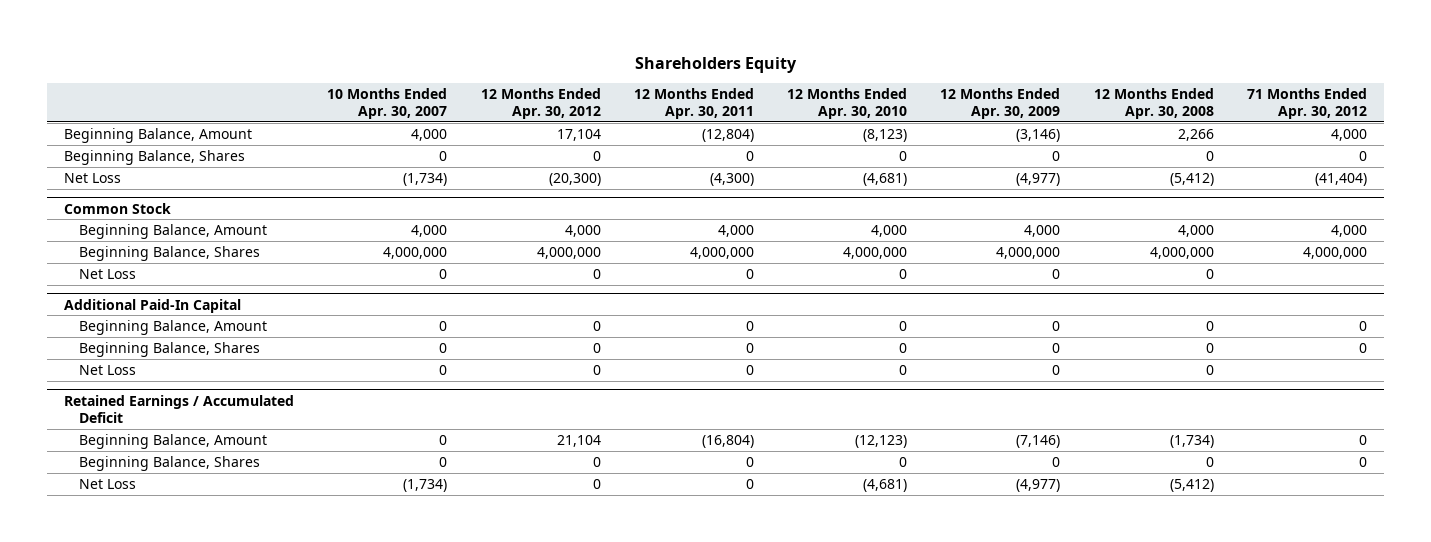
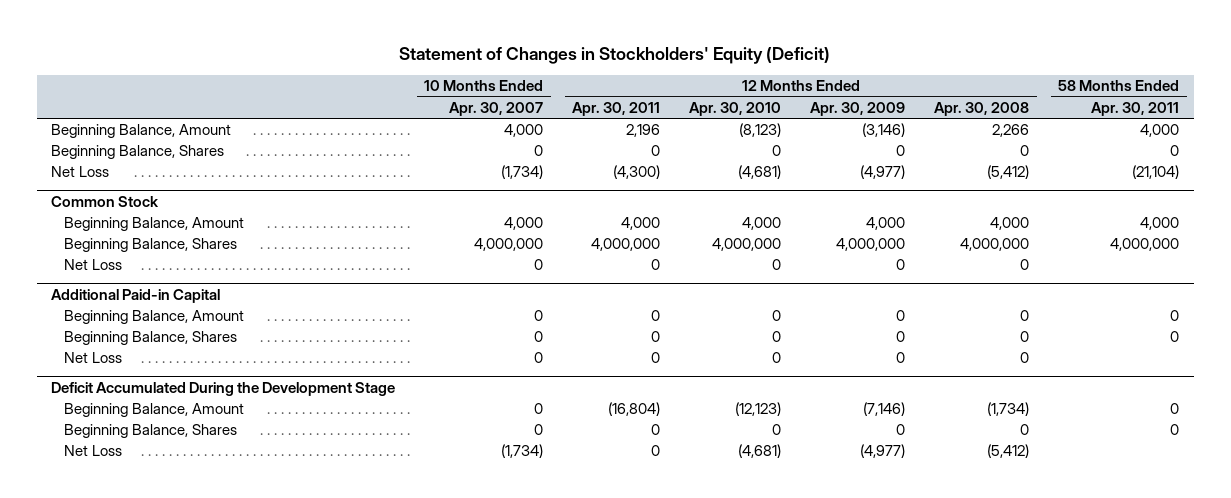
- Shareholders Equity
+ Statement of Changes in Stockholders' Equity (Deficit)
- | 10 Months Ended Apr. 30, 2007 | 12 Months Ended Apr. 30, 2012 | 12 Months Ended Apr. 30, 2011 | 12 Months Ended Apr. 30, 2010 | 12 Months Ended Apr. 30, 2009 | 12 Months Ended Apr. 30, 2008 | 71 Months Ended Apr. 30, 2012
+ | 10 Months Ended Apr. 30, 2007 | 12 Months Ended Apr. 30, 2011 | 12 Months Ended Apr. 30, 2010 | 12 Months Ended Apr. 30, 2009 | 12 Months Ended Apr. 30, 2008 | 58 Months Ended Apr. 30, 2011
- Beginning Balance, Amount | 4,000 | 17,104 | (12,804) | (8,123) | (3,146) | 2,266 | 4,000
+ Beginning Balance, Amount | 4,000 | 2,196 | (8,123) | (3,146) | 2,266 | 4,000
- Additional Paid-In Capital
+ Additional Paid-in Capital
- Retained Earnings / Accumulated Deficit
+ Deficit Accumulated During the Development Stage

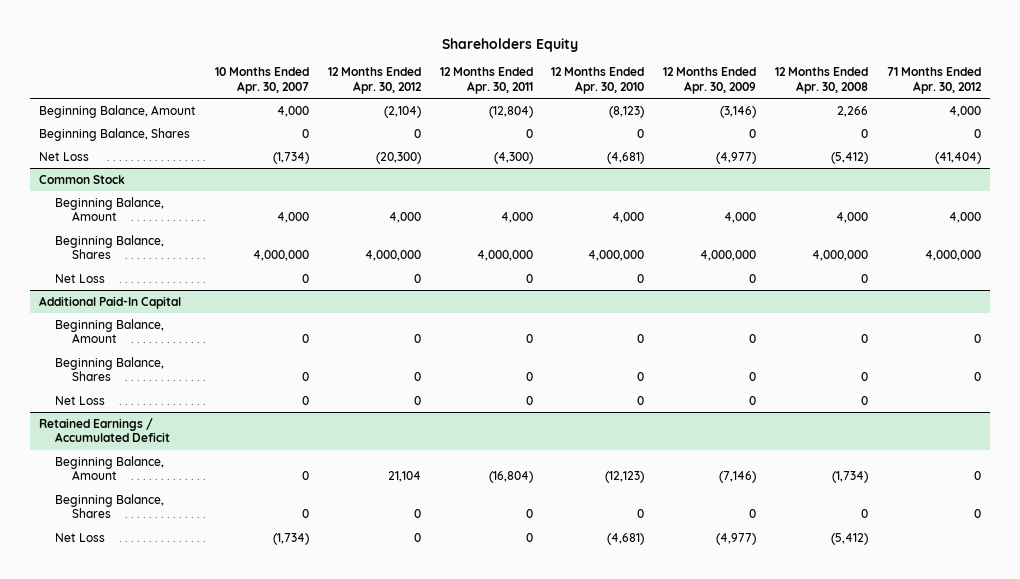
- Statement of Changes in Stockholders' Equity (Deficit)
+ Shareholders Equity
- | 10 Months Ended Apr. 30, 2007 | 12 Months Ended Apr. 30, 2011 | 12 Months Ended Apr. 30, 2010 | 12 Months Ended Apr. 30, 2009 | 12 Months Ended Apr. 30, 2008 | 58 Months Ended Apr. 30, 2011
+ | 10 Months Ended Apr. 30, 2007 | 12 Months Ended Apr. 30, 2012 | 12 Months Ended Apr. 30, 2011 | 12 Months Ended Apr. 30, 2010 | 12 Months Ended Apr. 30, 2009 | 12 Months Ended Apr. 30, 2008 | 71 Months Ended Apr. 30, 2012
- Beginning Balance, Amount | 4,000 | 2,196 | (8,123) | (3,146) | 2,266 | 4,000
+ Beginning Balance, Amount | 4,000 | (2,104) | (12,804) | (8,123) | (3,146) | 2,266 | 4,000
- Additional Paid-in Capital
+ Additional Paid-In Capital
- Deficit Accumulated During the Development Stage
+ Retained Earnings / Accumulated Deficit

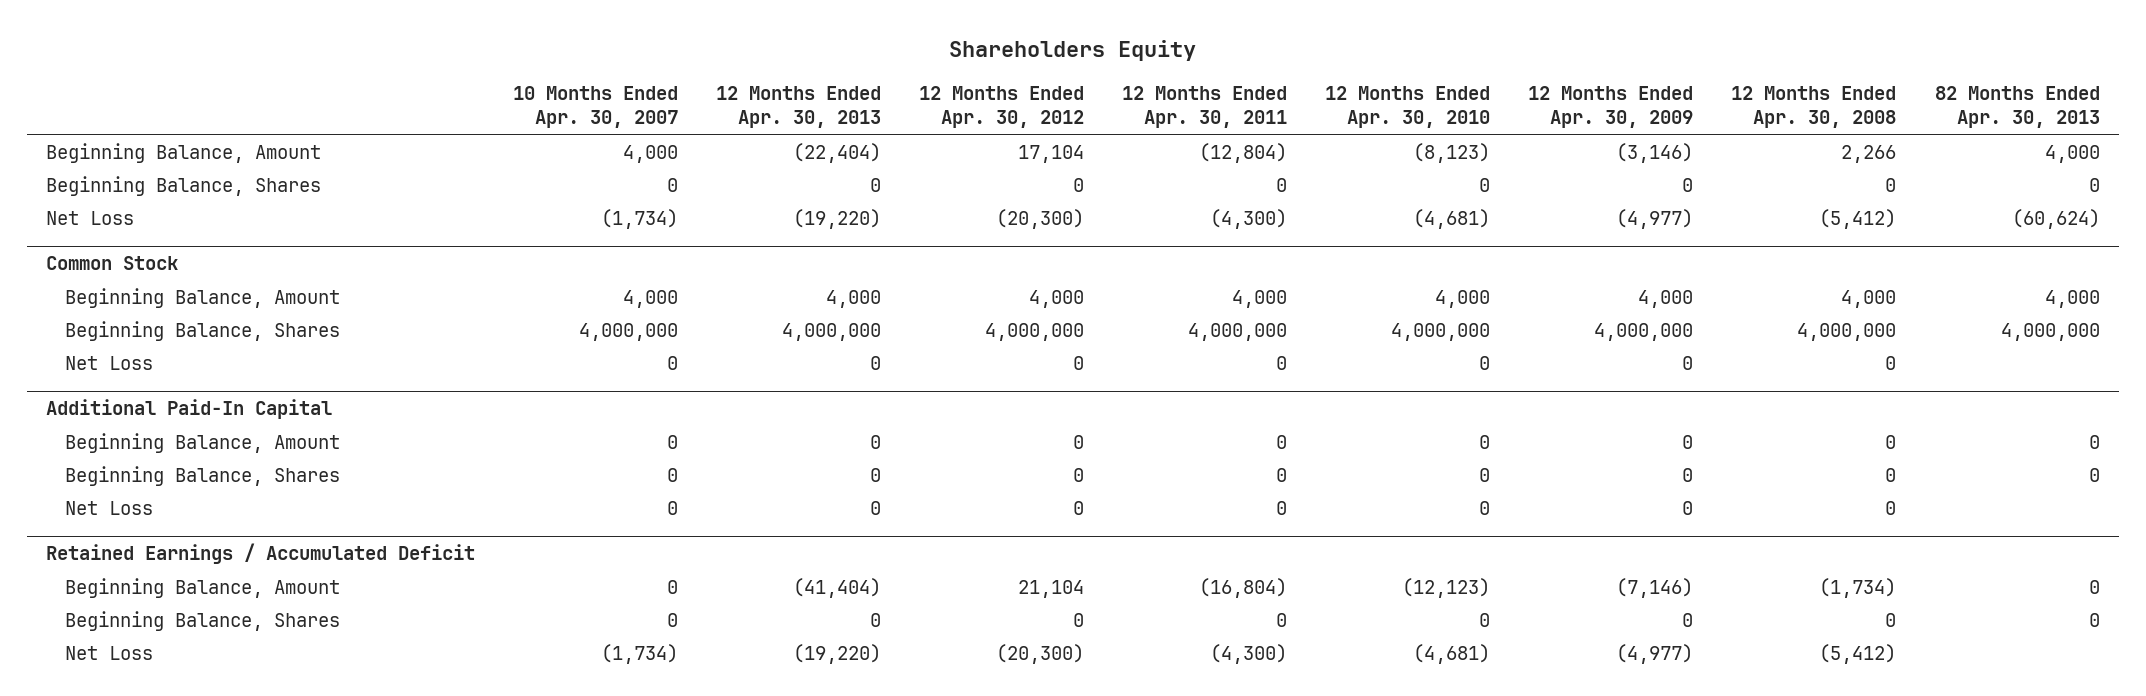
- | 10 Months Ended Apr. 30, 2007 | 12 Months Ended Apr. 30, 2012 | 12 Months Ended Apr. 30, 2011 | 12 Months Ended Apr. 30, 2010 | 12 Months Ended Apr. 30, 2009 | 12 Months Ended Apr. 30, 2008 | 71 Months Ended Apr. 30, 2012
+ | 10 Months Ended Apr. 30, 2007 | 12 Months Ended Apr. 30, 2013 | 12 Months Ended Apr. 30, 2012 | 12 Months Ended Apr. 30, 2011 | 12 Months Ended Apr. 30, 2010 | 12 Months Ended Apr. 30, 2009 | 12 Months Ended Apr. 30, 2008 | 82 Months Ended Apr. 30, 2013
- Beginning Balance, Amount | 4,000 | (2,104) | (12,804) | (8,123) | (3,146) | 2,266 | 4,000
+ Beginning Balance, Amount | 4,000 | (22,404) | 17,104 | (12,804) | (8,123) | (3,146) | 2,266 | 4,000
@ Retained Earnings / Accumulated Deficit
- Net Loss | (1,734) | 0 | 0 | (4,681) | (4,977) | (5,412) |
+ Net Loss | (1,734) | (19,220) | (20,300) | (4,300) | (4,681) | (4,977) | (5,412) |

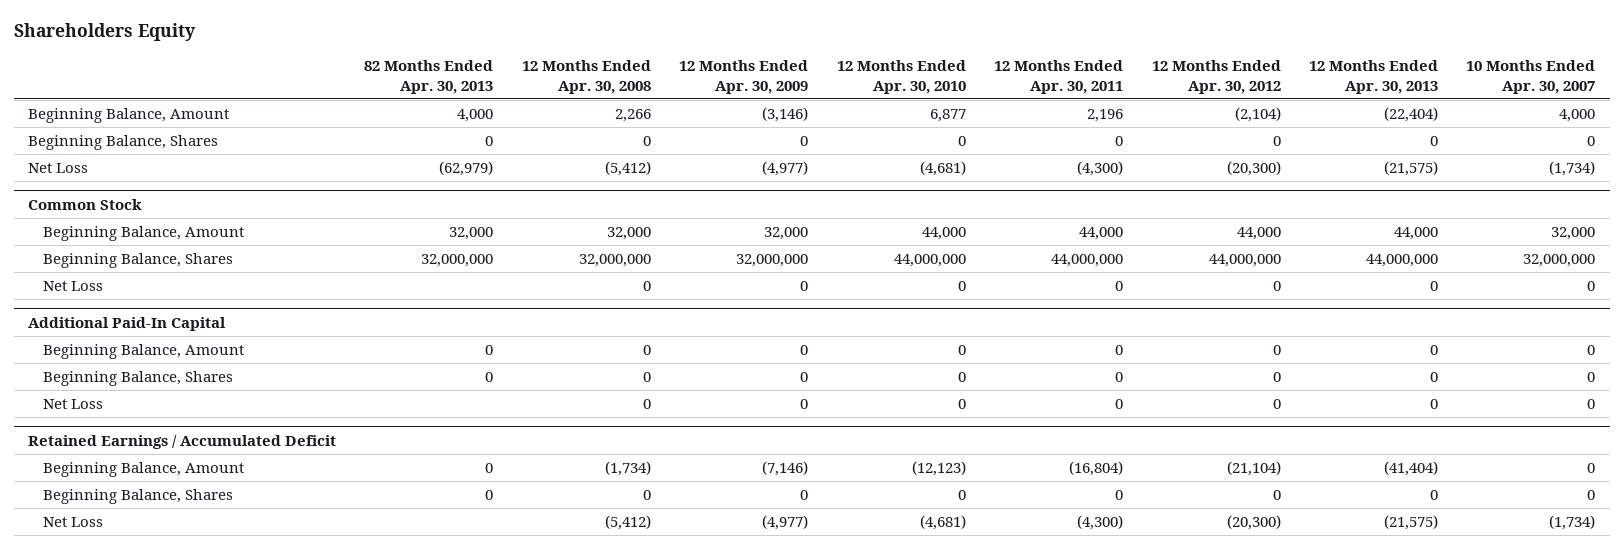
- | 10 Months Ended Apr. 30, 2007 | 12 Months Ended Apr. 30, 2013 | 12 Months Ended Apr. 30, 2012 | 12 Months Ended Apr. 30, 2011 | 12 Months Ended Apr. 30, 2010 | 12 Months Ended Apr. 30, 2009 | 12 Months Ended Apr. 30, 2008 | 82 Months Ended Apr. 30, 2013
+ | 82 Months Ended Apr. 30, 2013 | 12 Months Ended Apr. 30, 2008 | 12 Months Ended Apr. 30, 2009 | 12 Months Ended Apr. 30, 2010 | 12 Months Ended Apr. 30, 2011 | 12 Months Ended Apr. 30, 2012 | 12 Months Ended Apr. 30, 2013 | 10 Months Ended Apr. 30, 2007
- Beginning Balance, Amount | 4,000 | (22,404) | 17,104 | (12,804) | (8,123) | (3,146) | 2,266 | 4,000
+ Beginning Balance, Amount | 4,000 | 2,266 | (3,146) | 6,877 | 2,196 | (2,104) | (22,404) | 4,000
- Net Loss | (1,734) | (19,220) | (20,300) | (4,300) | (4,681) | (4,977) | (5,412) | (60,624)
+ Net Loss | (62,979) | (5,412) | (4,977) | (4,681) | (4,300) | (20,300) | (21,575) | (1,734)
@ Common Stock
- Beginning Balance, Amount | 4,000 | 4,000 | 4,000 | 4,000 | 4,000 | 4,000 | 4,000 | 4,000
- Beginning Balance, Shares | 4,000,000 | 4,000,000 | 4,000,000 | 4,000,000 | 4,000,000 | 4,000,000 | 4,000,000 | 4,000,000
+ Beginning Balance, Amount | 32,000 | 32,000 | 32,000 | 44,000 | 44,000 | 44,000 | 44,000 | 32,000
+ Beginning Balance, Shares | 32,000,000 | 32,000,000 | 32,000,000 | 44,000,000 | 44,000,000 | 44,000,000 | 44,000,000 | 32,000,000
@ Retained Earnings / Accumulated Deficit
- Beginning Balance, Amount | 0 | (41,404) | 21,104 | (16,804) | (12,123) | (7,146) | (1,734) | 0
+ Beginning Balance, Amount | 0 | (1,734) | (7,146) | (12,123) | (16,804) | (21,104) | (41,404) | 0
- Net Loss | (1,734) | (19,220) | (20,300) | (4,300) | (4,681) | (4,977) | (5,412) |
+ Net Loss | | (5,412) | (4,977) | (4,681) | (4,300) | (20,300) | (21,575) | (1,734)

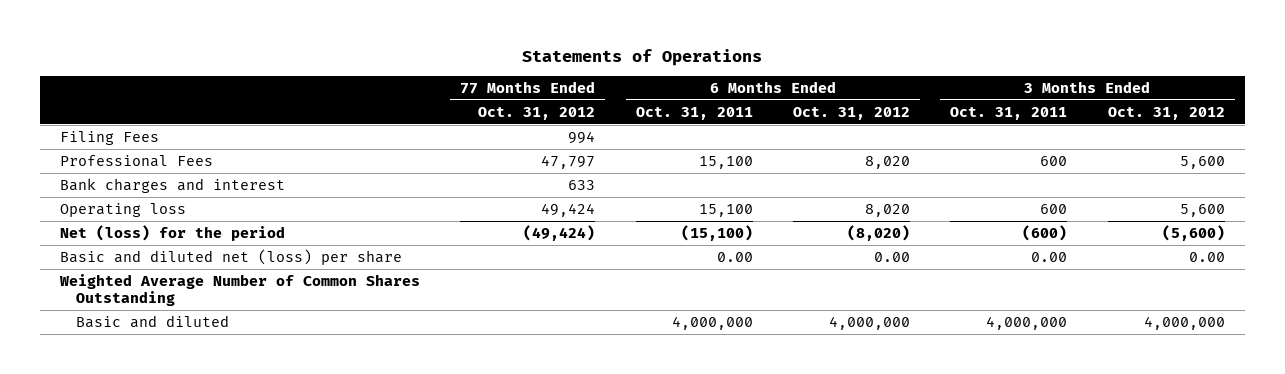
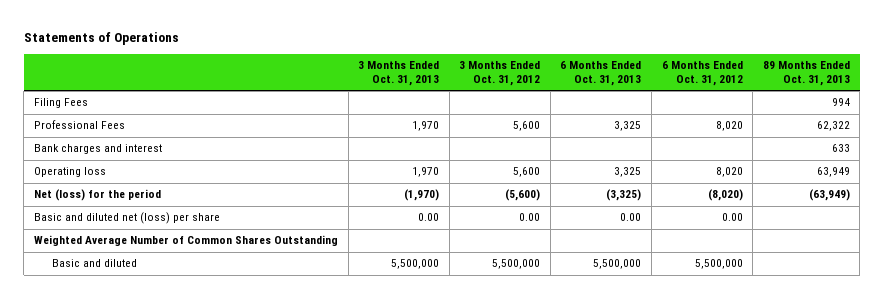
- | 77 Months Ended Oct. 31, 2012 | 6 Months Ended Oct. 31, 2011 | 6 Months Ended Oct. 31, 2012 | 3 Months Ended Oct. 31, 2011 | 3 Months Ended Oct. 31, 2012
+ | 3 Months Ended Oct. 31, 2013 | 3 Months Ended Oct. 31, 2012 | 6 Months Ended Oct. 31, 2013 | 6 Months Ended Oct. 31, 2012 | 89 Months Ended Oct. 31, 2013
- Basic and diluted | | 4,000,000 | 4,000,000 | 4,000,000 | 4,000,000
+ Basic and diluted | 5,500,000 | 5,500,000 | 5,500,000 | 5,500,000 |

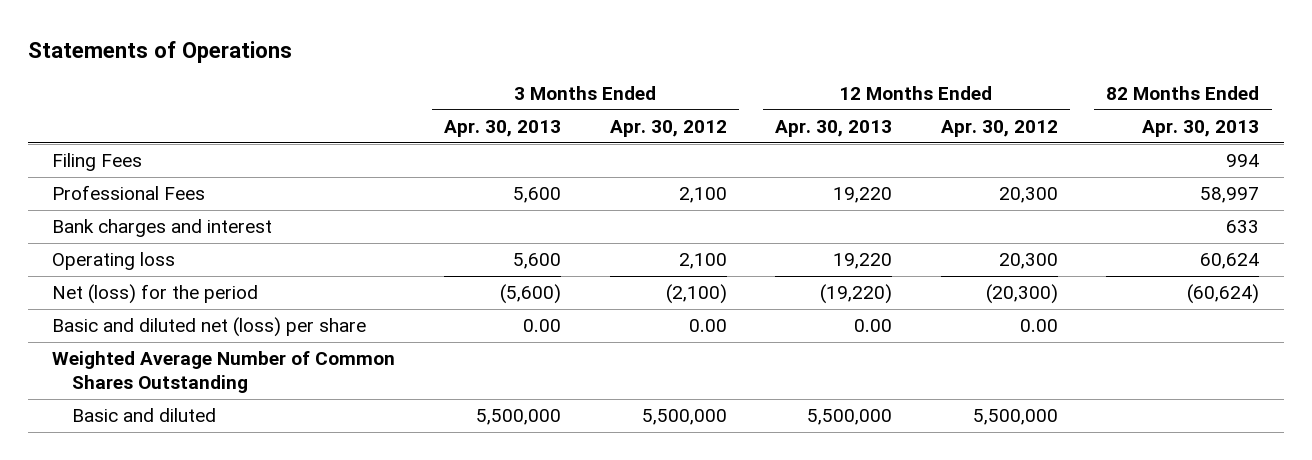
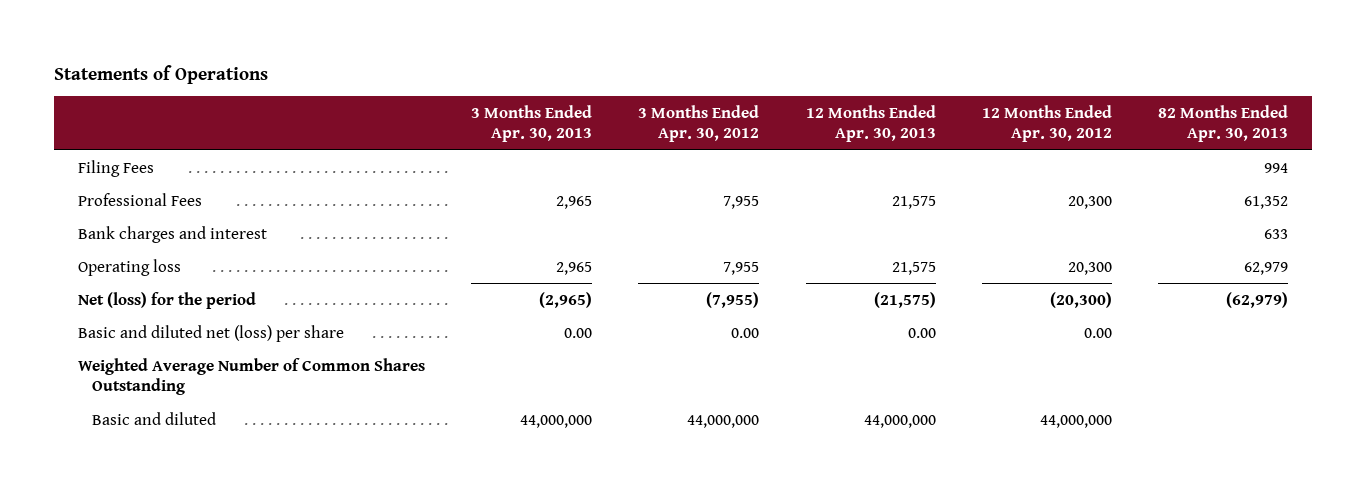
- Professional Fees | 5,600 | 2,100 | 19,220 | 20,300 | 58,997
+ Professional Fees | 2,965 | 7,955 | 21,575 | 20,300 | 61,352
- Operating loss | 5,600 | 2,100 | 19,220 | 20,300 | 60,624
- Net (loss) for the period | (5,600) | (2,100) | (19,220) | (20,300) | (60,624)
+ Operating loss | 2,965 | 7,955 | 21,575 | 20,300 | 62,979
+ Net (loss) for the period | (2,965) | (7,955) | (21,575) | (20,300) | (62,979)
- Basic and diluted | 5,500,000 | 5,500,000 | 5,500,000 | 5,500,000 |
+ Basic and diluted | 44,000,000 | 44,000,000 | 44,000,000 | 44,000,000 |

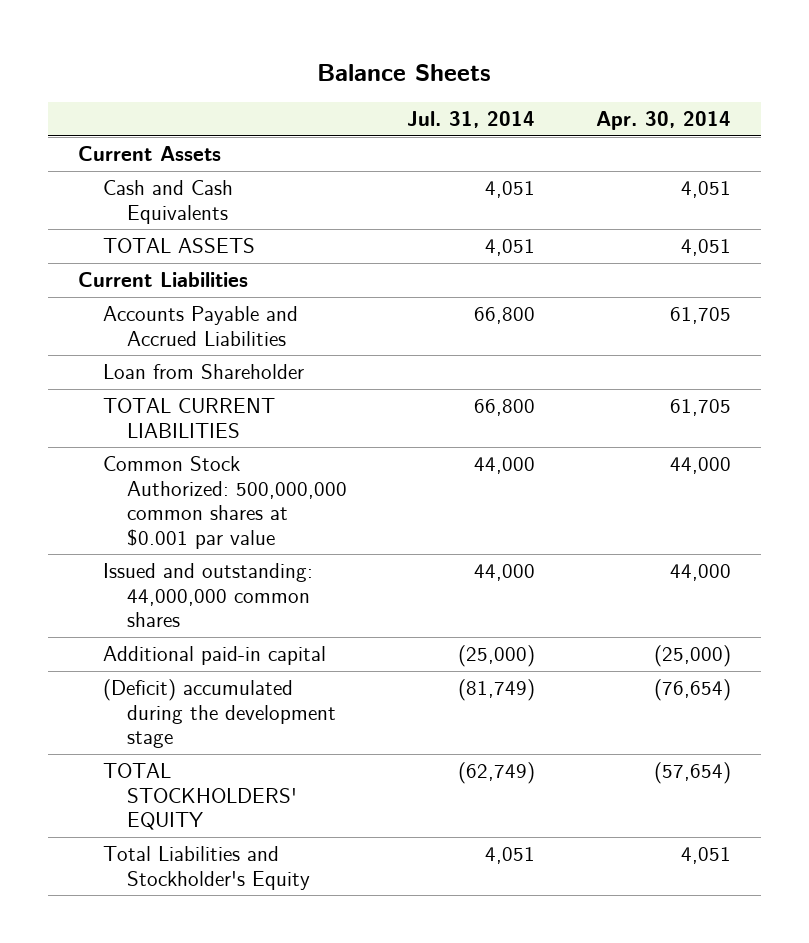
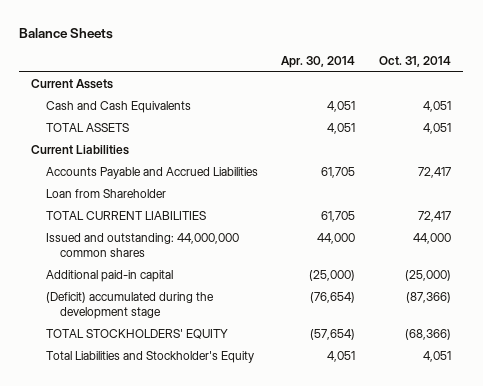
- | Jul. 31, 2014 | Apr. 30, 2014
+ | Apr. 30, 2014 | Oct. 31, 2014
- Common Stock Authorized: 500,000,000 common shares at $0.001 par value | 44,000 | 44,000

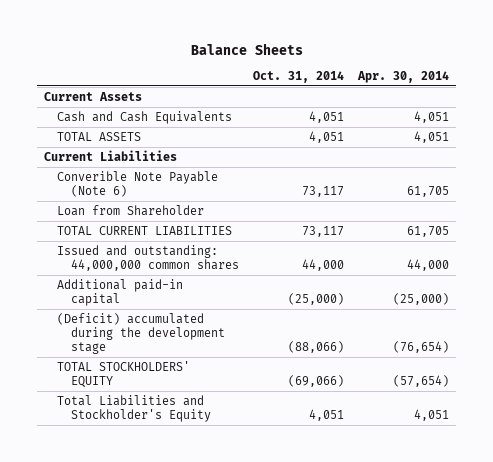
- | Apr. 30, 2014 | Oct. 31, 2014
+ | Oct. 31, 2014 | Apr. 30, 2014
- Accounts Payable and Accrued Liabilities | 61,705 | 72,417
+ Converible Note Payable (Note 6) | 73,117 | 61,705
- TOTAL CURRENT LIABILITIES | 61,705 | 72,417
+ TOTAL CURRENT LIABILITIES | 73,117 | 61,705
- (Deficit) accumulated during the development stage | (76,654) | (87,366)
- TOTAL STOCKHOLDERS' EQUITY | (57,654) | (68,366)
+ (Deficit) accumulated during the development stage | (88,066) | (76,654)
+ TOTAL STOCKHOLDERS' EQUITY | (69,066) | (57,654)

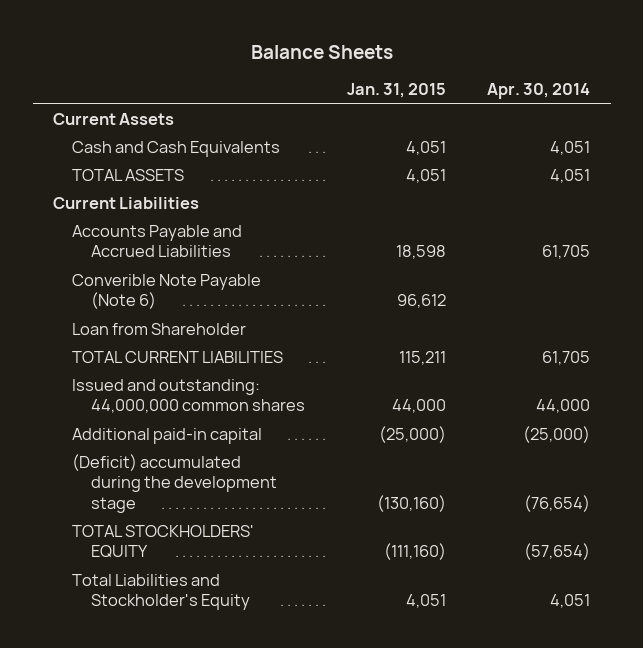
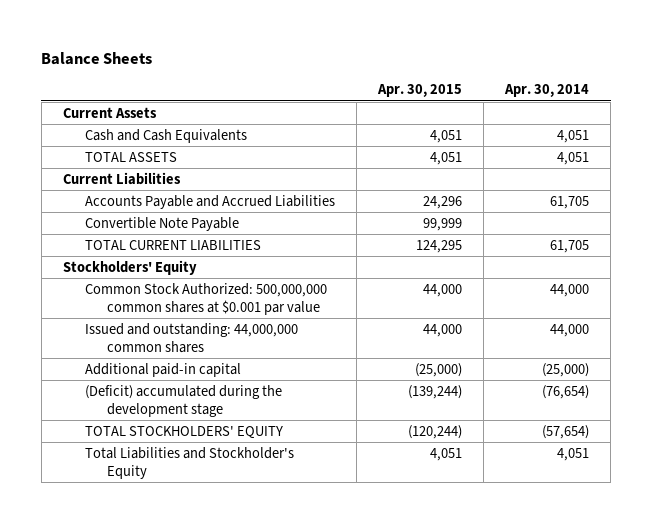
- | Jan. 31, 2015 | Apr. 30, 2014
+ | Apr. 30, 2015 | Apr. 30, 2014
- Converible Note Payable (Note 6) | 96,612 |
- Loan from Shareholder
+ Convertible Note Payable | 99,999 |
+ Stockholders' Equity
+ Common Stock Authorized: 500,000,000 common shares at $0.001 par value | 44,000 | 44,000

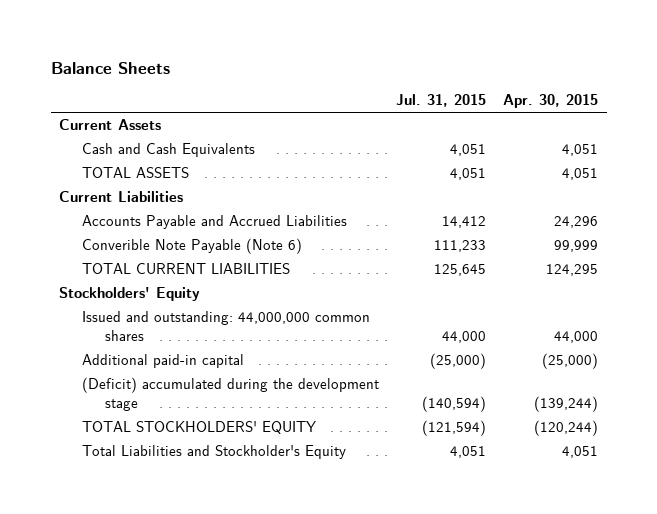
- | Apr. 30, 2015 | Apr. 30, 2014
+ | Jul. 31, 2015 | Apr. 30, 2015
- Convertible Note Payable | 99,999 |
+ Converible Note Payable (Note 6) | 111,233 | 99,999
- Common Stock Authorized: 500,000,000 common shares at $0.001 par value | 44,000 | 44,000

